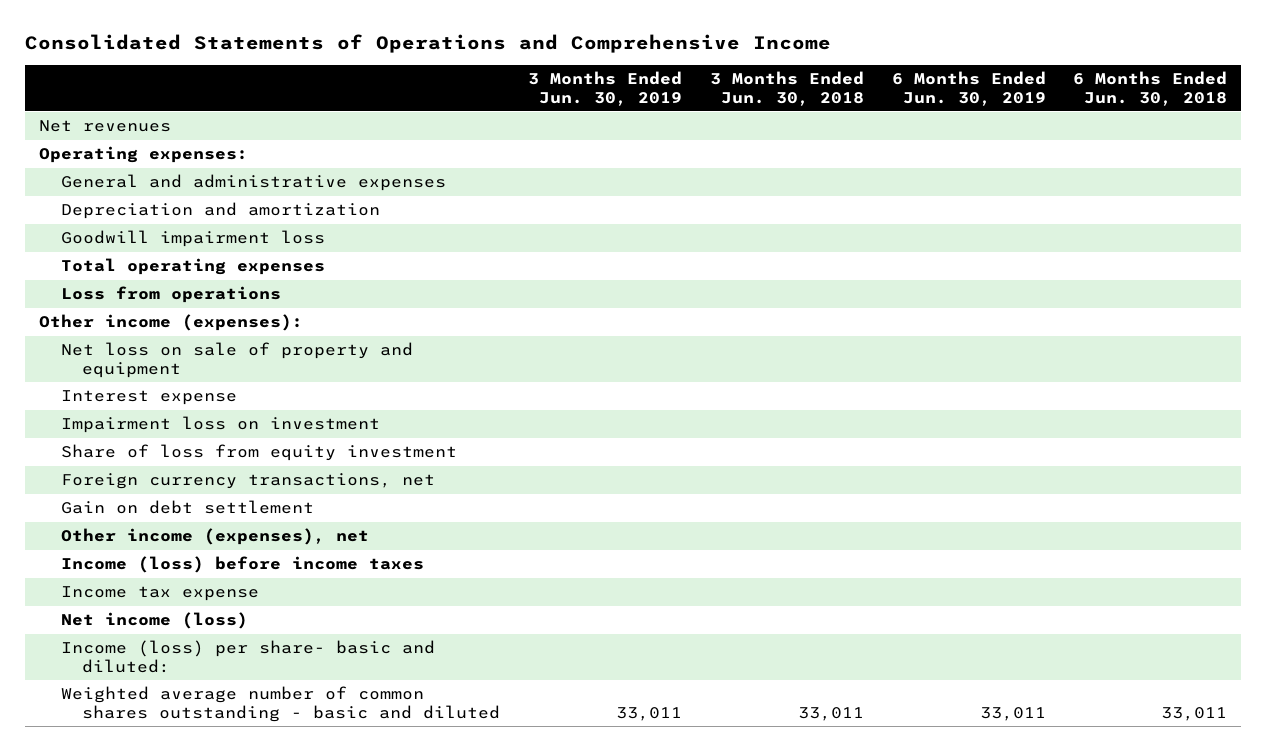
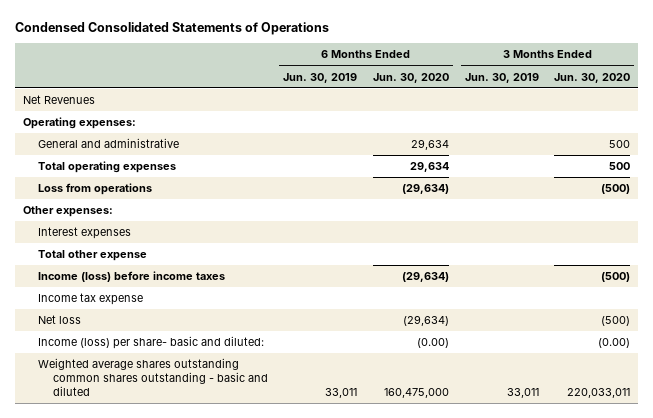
- Consolidated Statements of Operations and Comprehensive Income
+ Condensed Consolidated Statements of Operations
- | 3 Months Ended Jun. 30, 2019 | 3 Months Ended Jun. 30, 2018 | 6 Months Ended Jun. 30, 2019 | 6 Months Ended Jun. 30, 2018
+ | 6 Months Ended Jun. 30, 2019 | 6 Months Ended Jun. 30, 2020 | 3 Months Ended Jun. 30, 2019 | 3 Months Ended Jun. 30, 2020
- Net revenues
+ Net Revenues
- General and administrative expenses
- Depreciation and amortization
- Goodwill impairment loss
+ General and administrative | | 29,634 | | 500
- Other income (expenses):
- Net loss on sale of property and equipment
- Interest expense
- Impairment loss on investment
- Share of loss from equity investment
- Foreign currency transactions, net
- Gain on debt settlement
- Other income (expenses), net
+ Other expenses:
+ Interest expenses
+ Total other expense
- Net income (loss)
+ Net loss | | (29,634) | | (500)
- Weighted average number of common shares outstanding - basic and diluted | 33,011 | 33,011 | 33,011 | 33,011
+ Weighted average shares outstanding common shares outstanding - basic and diluted | 33,011 | 160,475,000 | 33,011 | 220,033,011

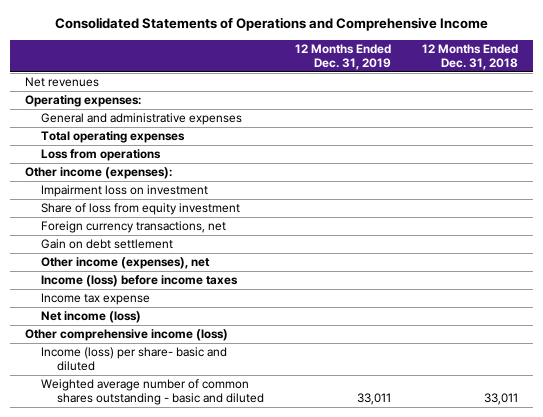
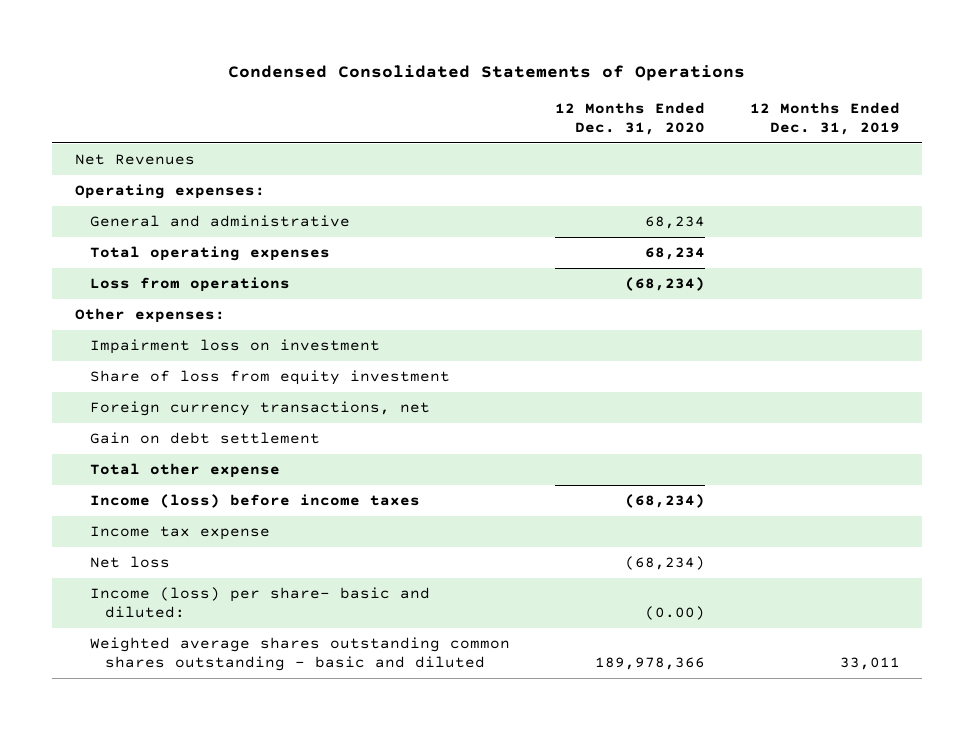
- Consolidated Statements of Operations and Comprehensive Income
+ Condensed Consolidated Statements of Operations
- | 12 Months Ended Dec. 31, 2019 | 12 Months Ended Dec. 31, 2018
+ | 12 Months Ended Dec. 31, 2020 | 12 Months Ended Dec. 31, 2019
- Net revenues
+ Net Revenues
- General and administrative expenses
+ General and administrative | 68,234 |
- Other income (expenses):
+ Other expenses:
- Other income (expenses), net
+ Total other expense
- Net income (loss)
- Other comprehensive income (loss)
- Income (loss) per share- basic and diluted
- Weighted average number of common shares outstanding - basic and diluted | 33,011 | 33,011
+ Net loss | (68,234) |
+ Income (loss) per share- basic and diluted: | (0.00) |
+ Weighted average shares outstanding common shares outstanding - basic and diluted | 189,978,366 | 33,011

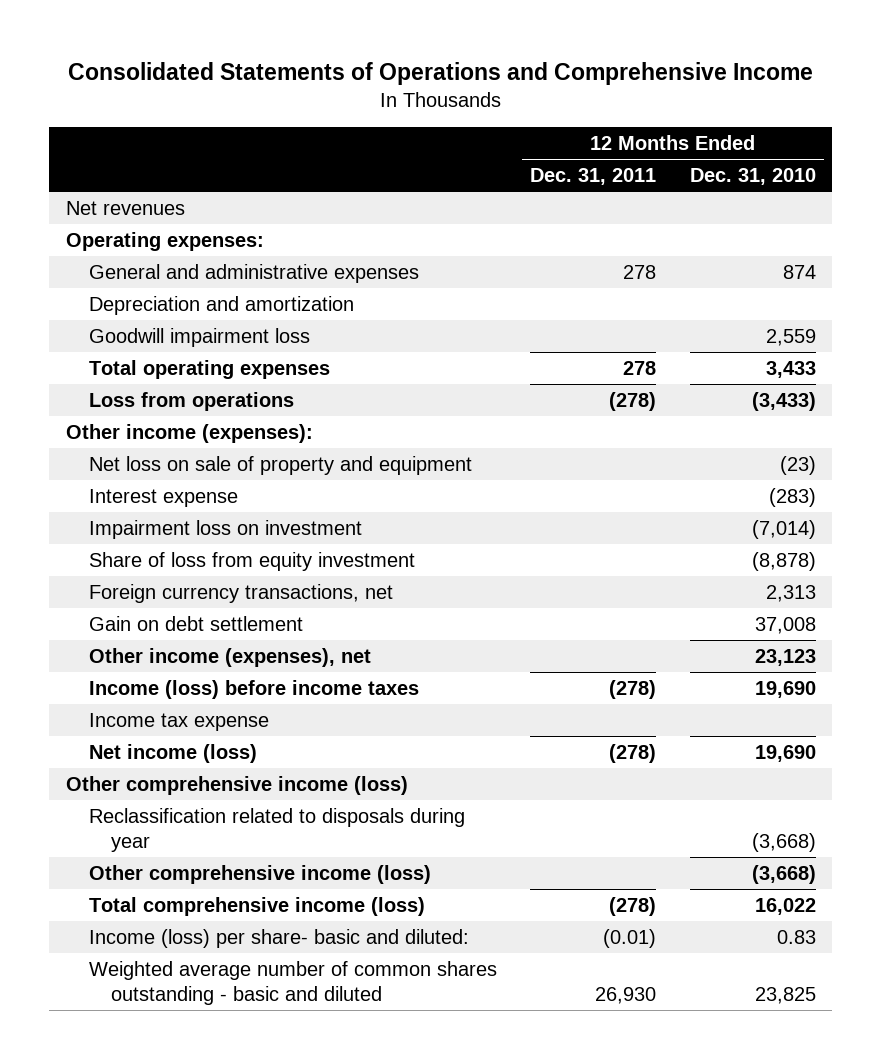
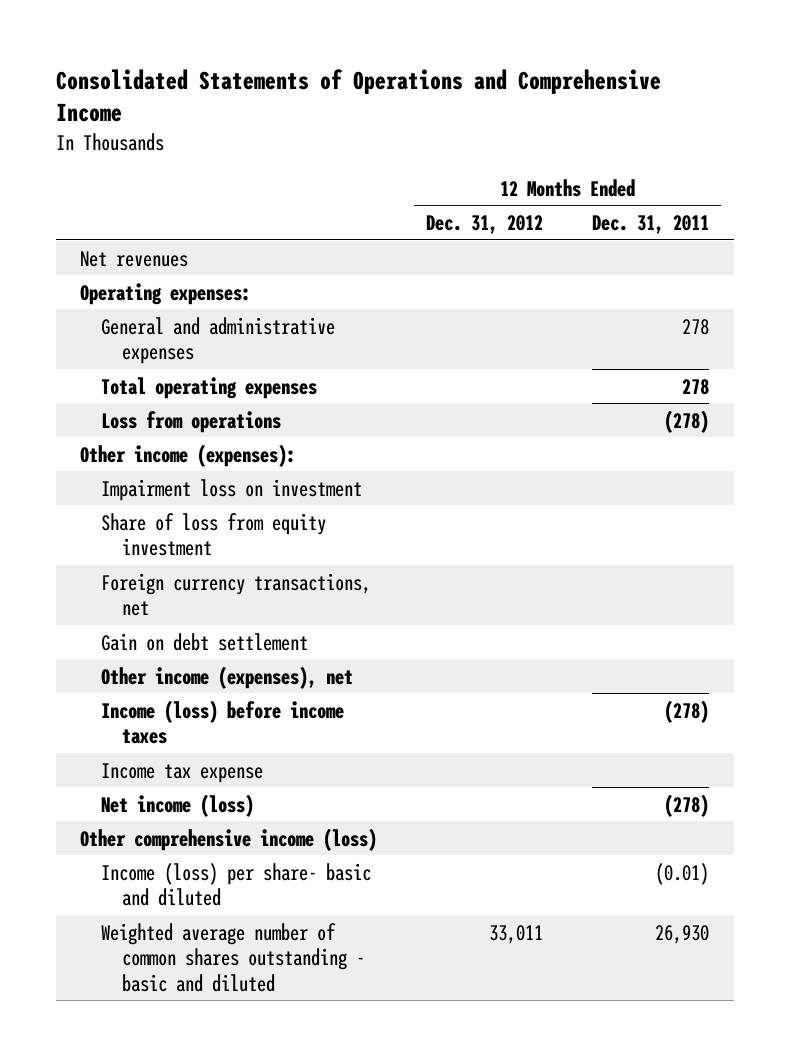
- | 12 Months Ended Dec. 31, 2011 | 12 Months Ended Dec. 31, 2010
+ | 12 Months Ended Dec. 31, 2012 | 12 Months Ended Dec. 31, 2011
- Depreciation and amortization
- Goodwill impairment loss | | 2,559
- Net loss on sale of property and equipment | | (23)
- Interest expense | | (283)
- Reclassification related to disposals during year | | (3,668)
- Other comprehensive income (loss) | | (3,668)
- Total comprehensive income (loss) | (278) | 16,022
- Income (loss) per share- basic and diluted: | (0.01) | 0.83
+ Income (loss) per share- basic and diluted | | (0.01)

